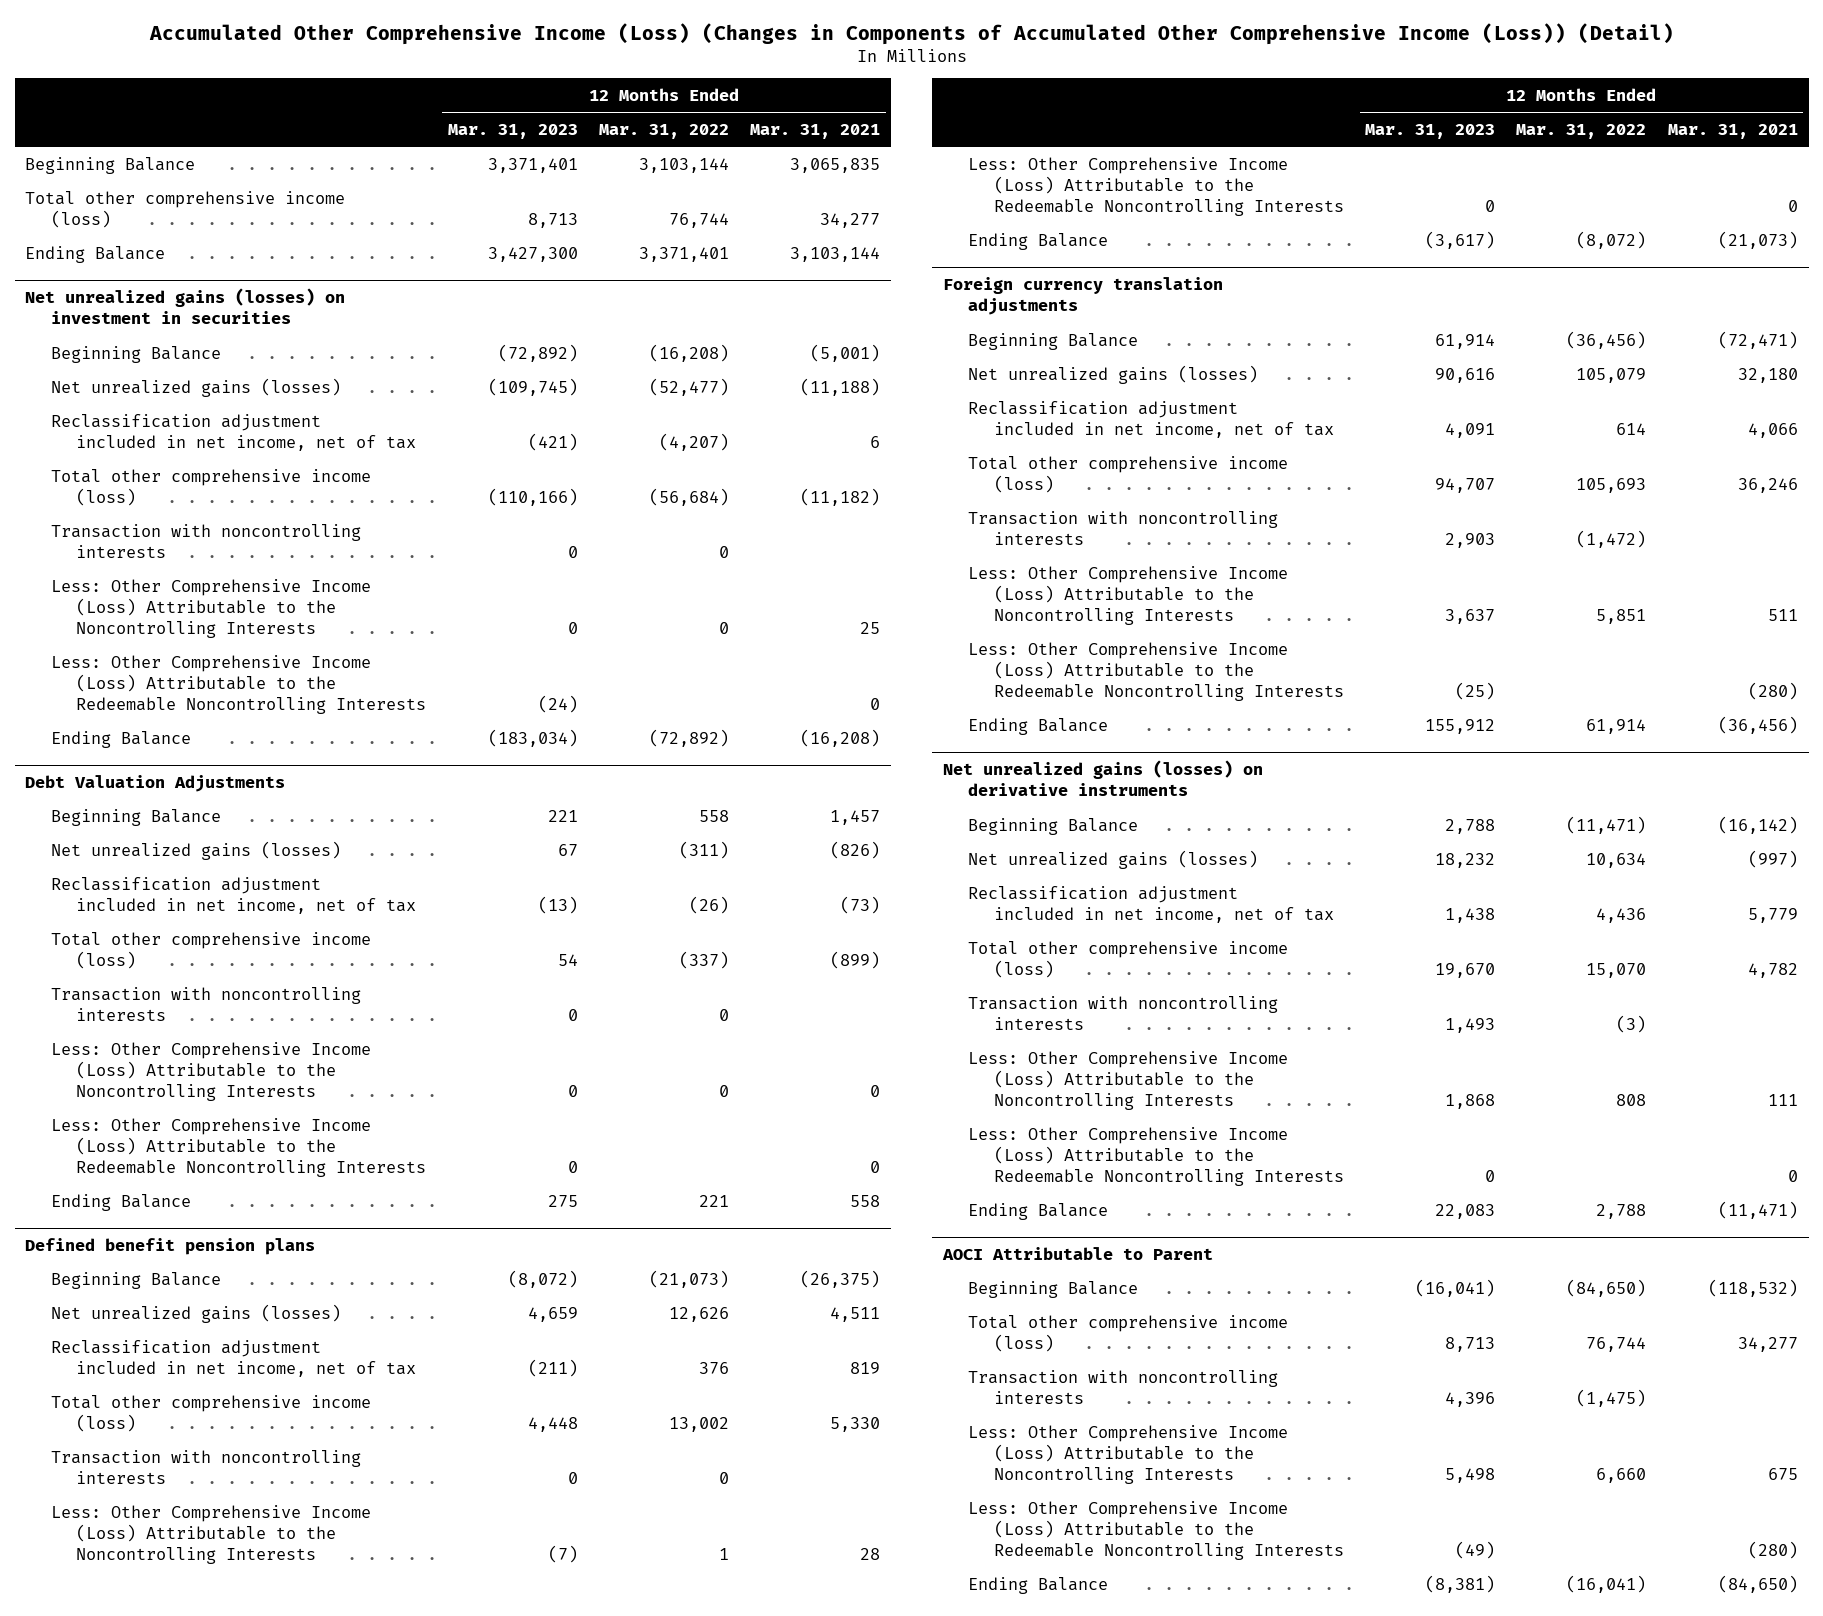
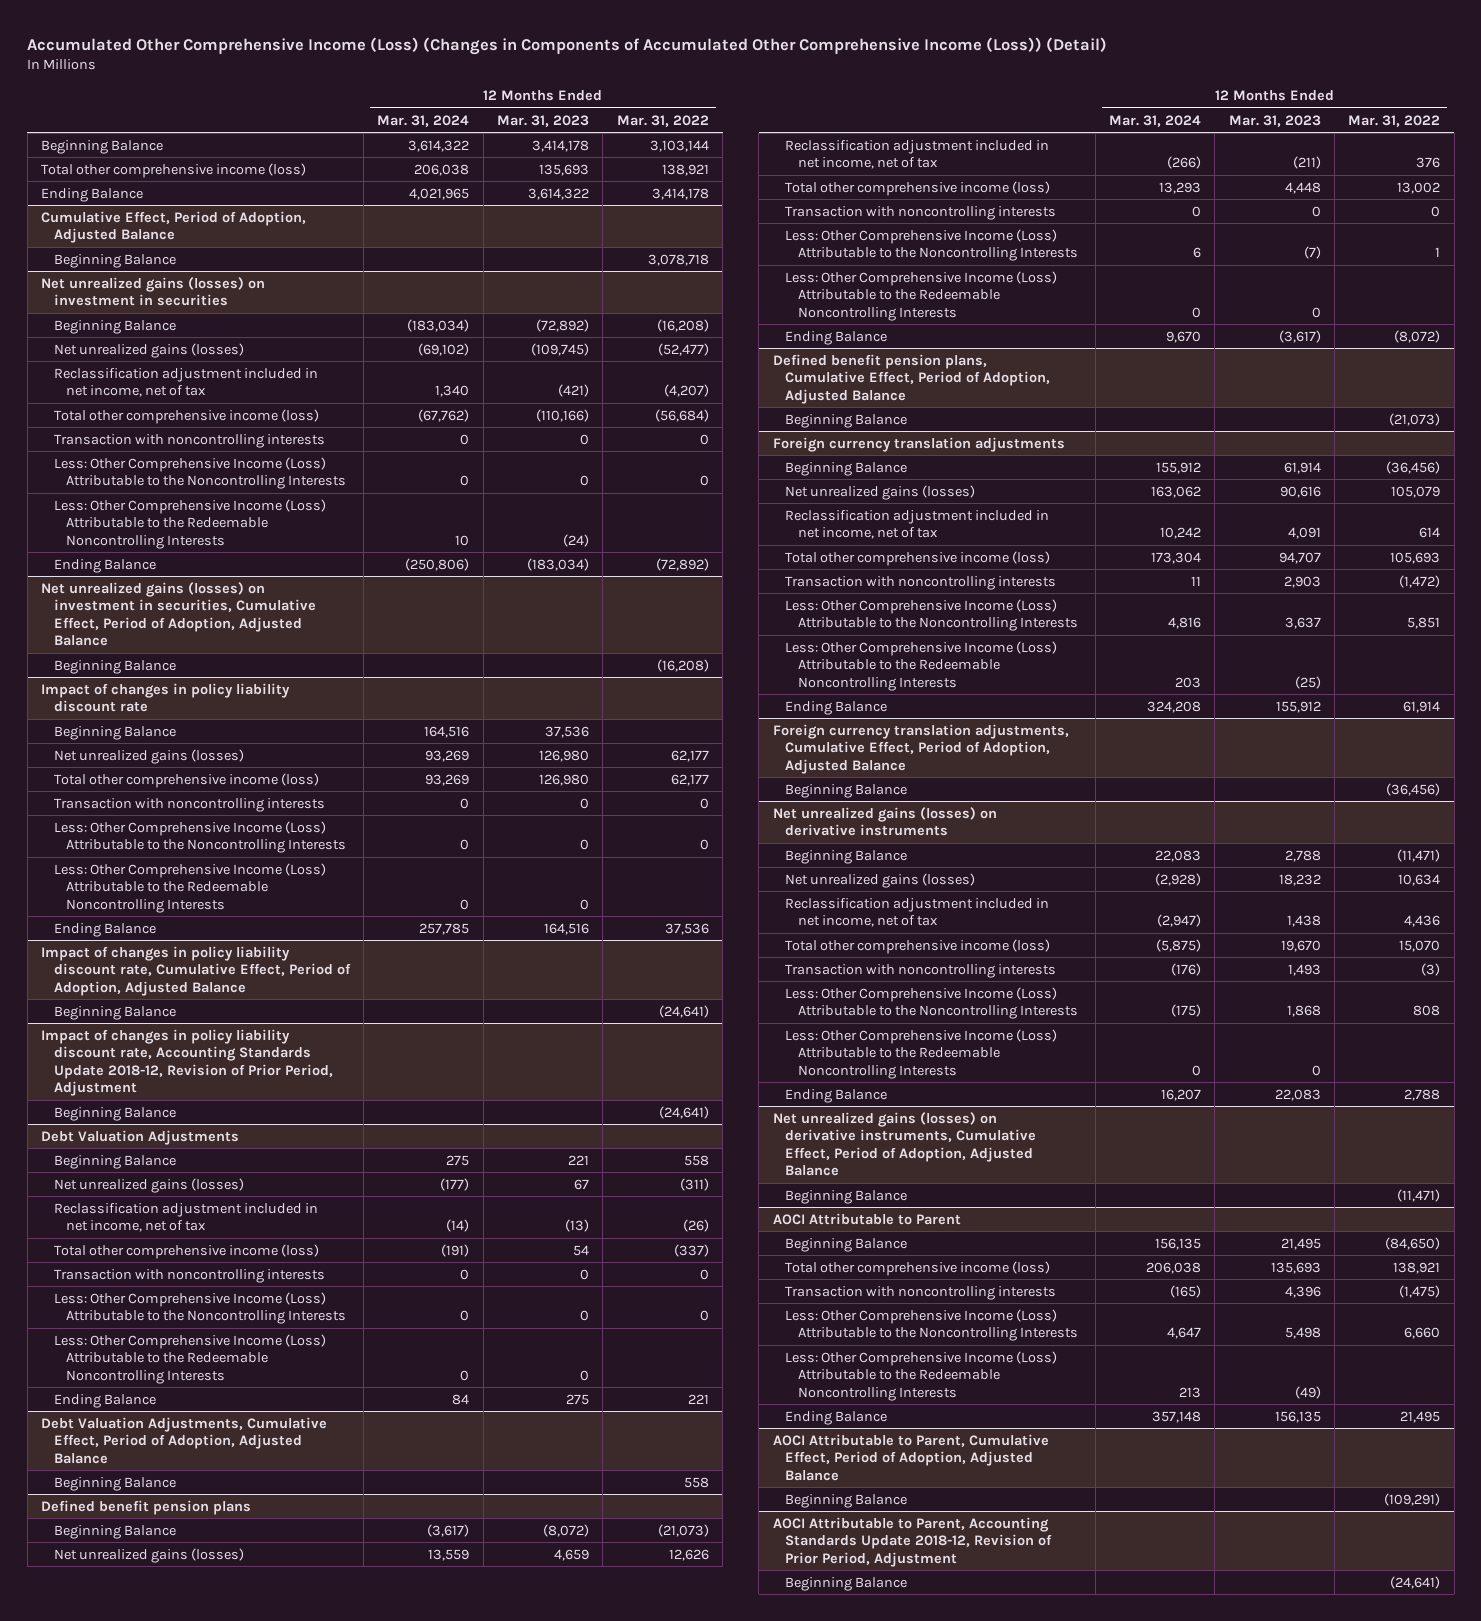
- | 12 Months Ended Mar. 31, 2023 | 12 Months Ended Mar. 31, 2022 | 12 Months Ended Mar. 31, 2021
+ | 12 Months Ended Mar. 31, 2024 | 12 Months Ended Mar. 31, 2023 | 12 Months Ended Mar. 31, 2022
- Beginning Balance | 3,371,401 | 3,103,144 | 3,065,835
- Total other comprehensive income (loss) | 8,713 | 76,744 | 34,277
- Ending Balance | 3,427,300 | 3,371,401 | 3,103,144
+ Beginning Balance | 3,614,322 | 3,414,178 | 3,103,144
+ Total other comprehensive income (loss) | 206,038 | 135,693 | 138,921
+ Ending Balance | 4,021,965 | 3,614,322 | 3,414,178
+ Cumulative Effect, Period of Adoption, Adjusted Balance
+ Beginning Balance | | | 3,078,718
+ Net unrealized gains (losses) on investment in securities, Cumulative Effect, Period of Adoption, Adjusted Balance
+ Beginning Balance | | | (16,208)
+ Impact of changes in policy liability discount rate
+ Beginning Balance | 164,516 | 37,536 |
+ Net unrealized gains (losses) | 93,269 | 126,980 | 62,177
+ Total other comprehensive income (loss) | 93,269 | 126,980 | 62,177
+ Transaction with noncontrolling interests | 0 | 0 | 0
+ Less: Other Comprehensive Income (Loss) Attributable to the Noncontrolling Interests | 0 | 0 | 0
+ Less: Other Comprehensive Income (Loss) Attributable to the Redeemable Noncontrolling Interests | 0 | 0 |
+ Ending Balance | 257,785 | 164,516 | 37,536
+ Impact of changes in policy liability discount rate, Cumulative Effect, Period of Adoption, Adjusted Balance
+ Beginning Balance | | | (24,641)
+ Impact of changes in policy liability discount rate, Accounting Standards Update 2018-12, Revision of Prior Period, Adjustment
+ Beginning Balance | | | (24,641)
+ Debt Valuation Adjustments, Cumulative Effect, Period of Adoption, Adjusted Balance
+ Beginning Balance | | | 558
+ Defined benefit pension plans, Cumulative Effect, Period of Adoption, Adjusted Balance
+ Beginning Balance | | | (21,073)
+ Foreign currency translation adjustments, Cumulative Effect, Period of Adoption, Adjusted Balance
+ Beginning Balance | | | (36,456)
+ Net unrealized gains (losses) on derivative instruments, Cumulative Effect, Period of Adoption, Adjusted Balance
+ Beginning Balance | | | (11,471)
@ AOCI Attributable to Parent
- Beginning Balance | (16,041) | (84,650) | (118,532)
- Total other comprehensive income (loss) | 8,713 | 76,744 | 34,277
+ Beginning Balance | 156,135 | 21,495 | (84,650)
+ Total other comprehensive income (loss) | 206,038 | 135,693 | 138,921
- Ending Balance | (8,381) | (16,041) | (84,650)
+ Ending Balance | 357,148 | 156,135 | 21,495
+ AOCI Attributable to Parent, Cumulative Effect, Period of Adoption, Adjusted Balance
+ Beginning Balance | | | (109,291)
+ AOCI Attributable to Parent, Accounting Standards Update 2018-12, Revision of Prior Period, Adjustment
+ Beginning Balance | | | (24,641)

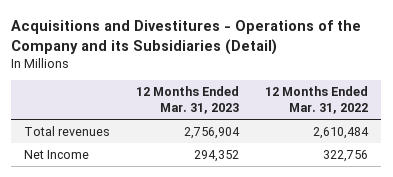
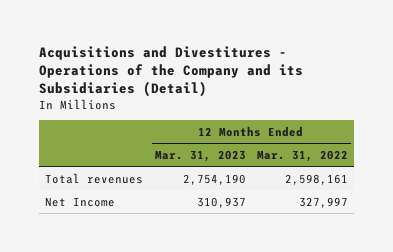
- Total revenues | 2,756,904 | 2,610,484
- Net Income | 294,352 | 322,756
+ Total revenues | 2,754,190 | 2,598,161
+ Net Income | 310,937 | 327,997

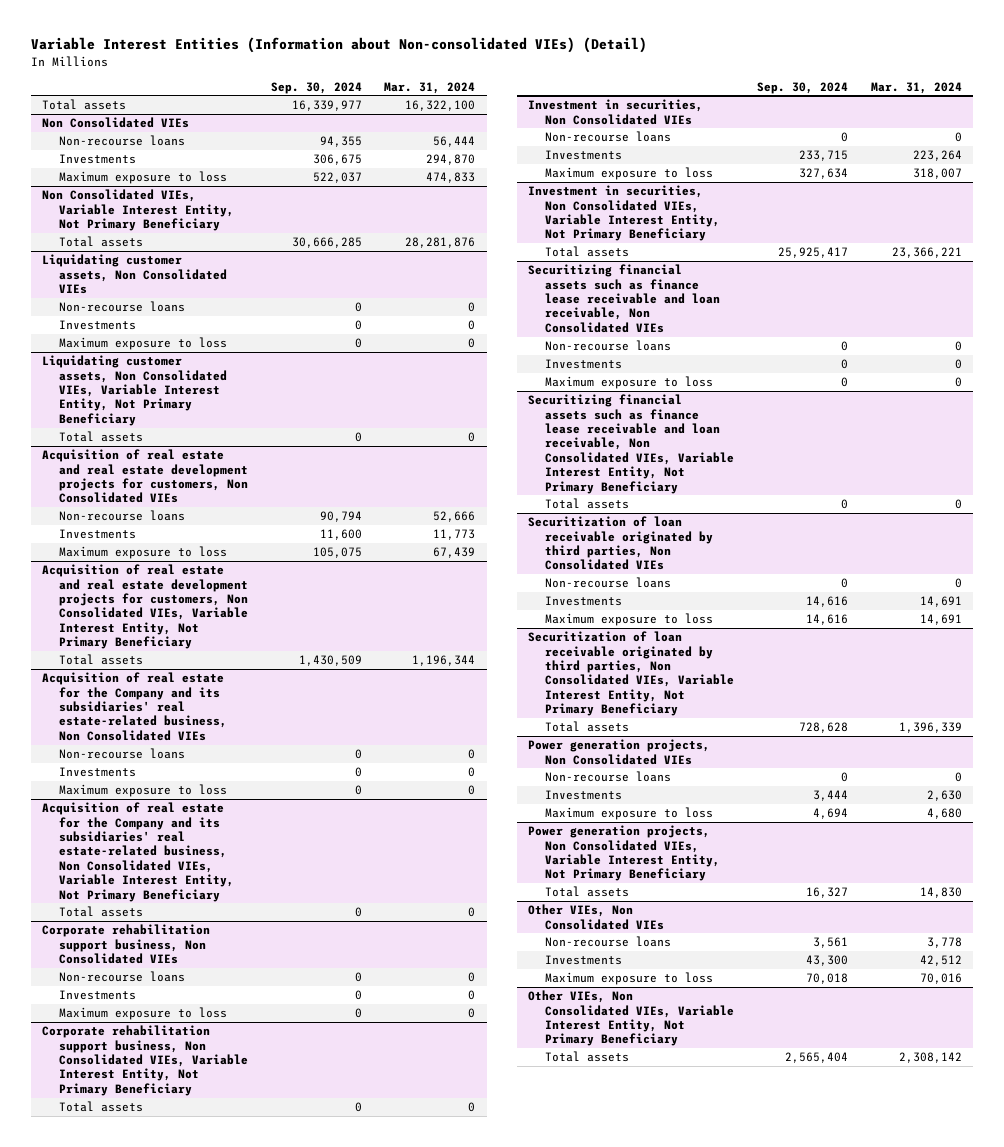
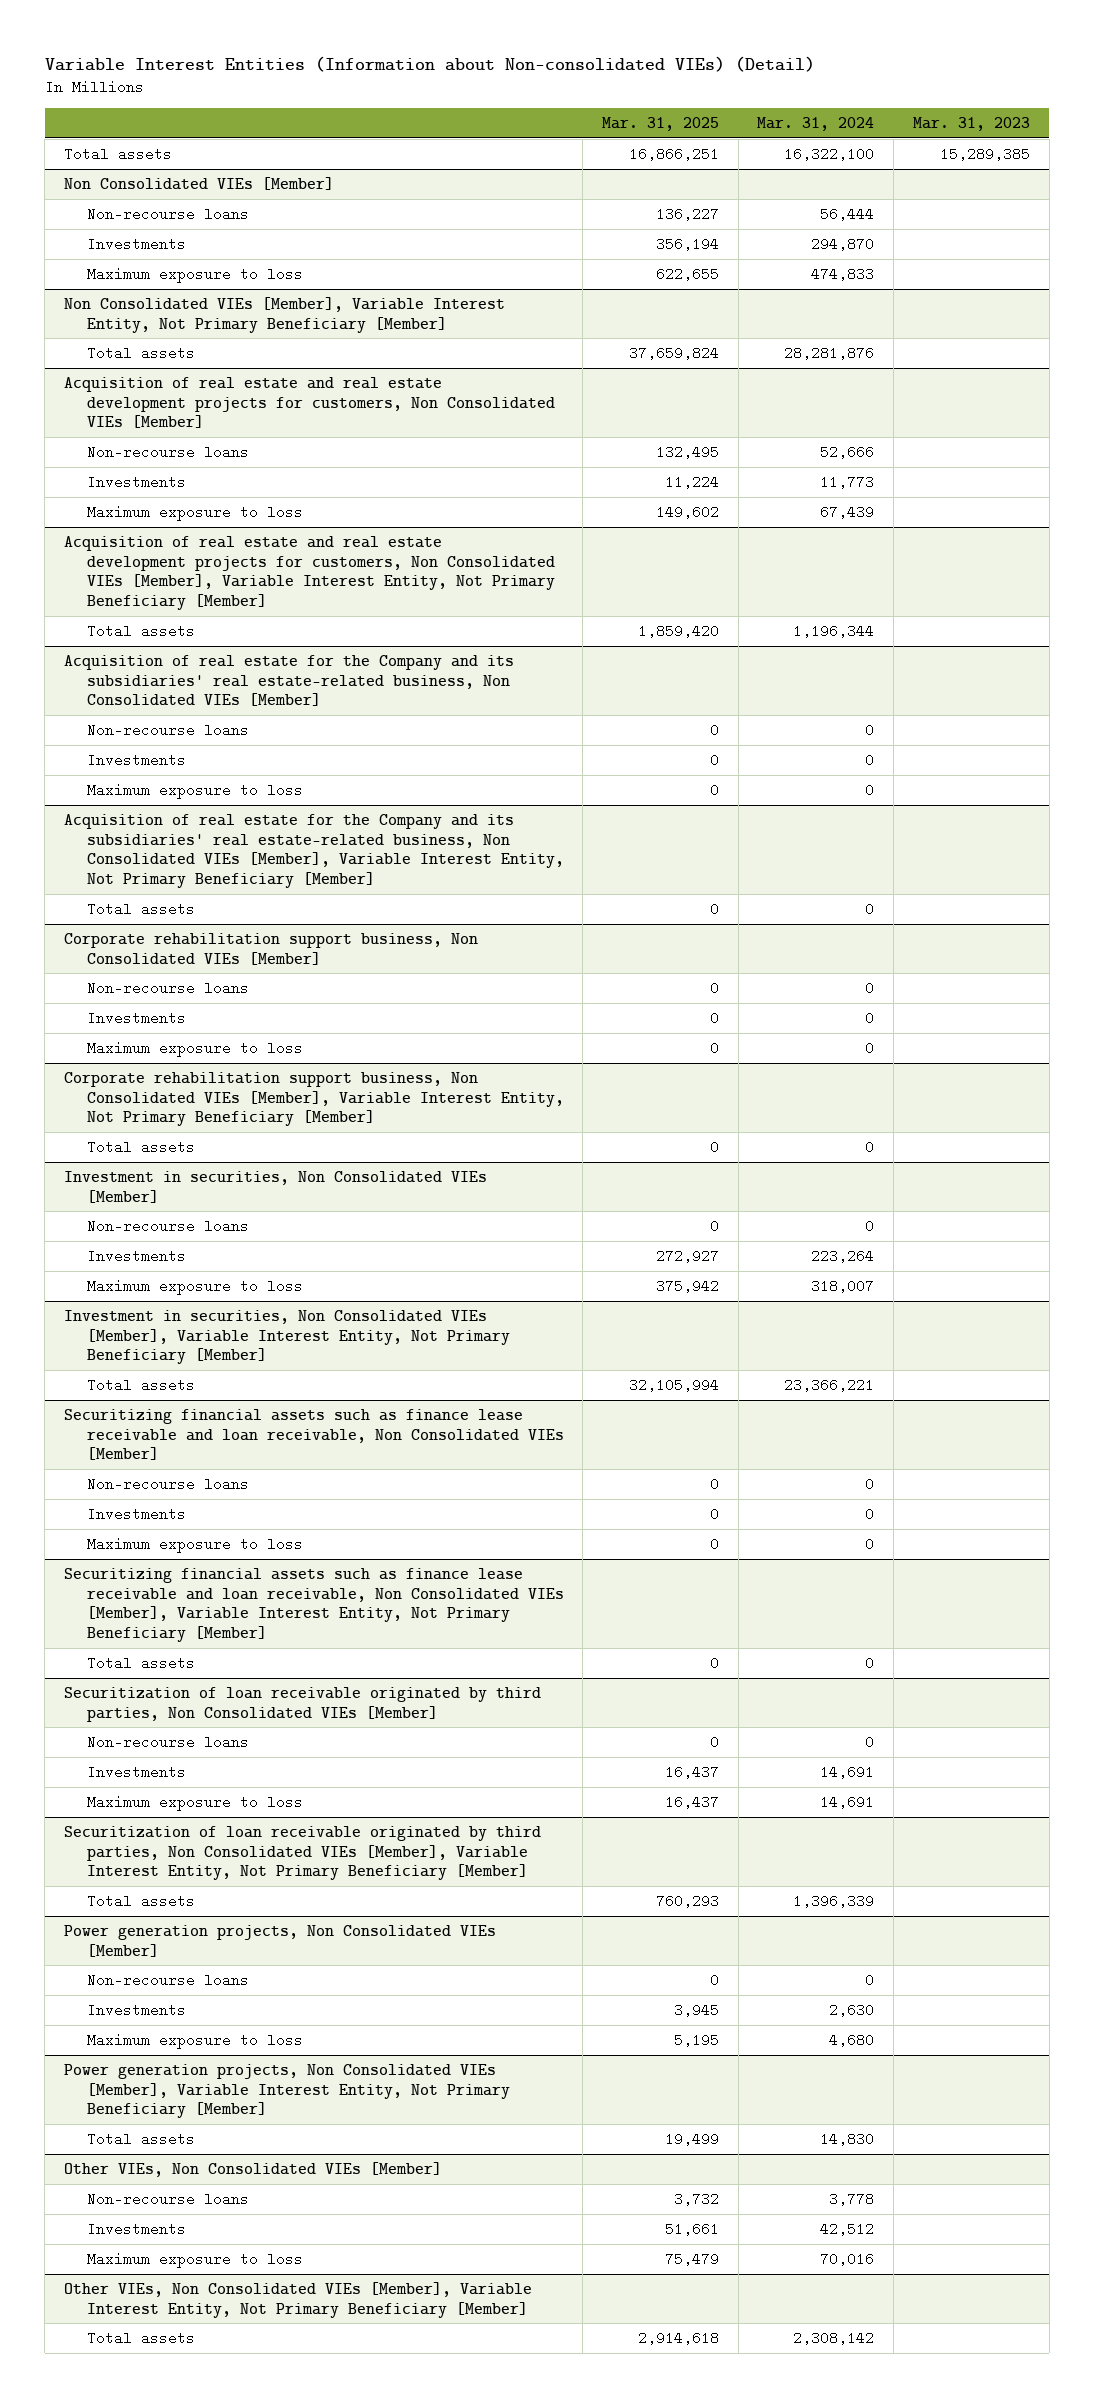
- | Sep. 30, 2024 | Mar. 31, 2024
+ | Mar. 31, 2025 | Mar. 31, 2024 | Mar. 31, 2023
- Non Consolidated VIEs
+ Non Consolidated VIEs [Member]
- Non Consolidated VIEs, Variable Interest Entity, Not Primary Beneficiary
+ Non Consolidated VIEs [Member], Variable Interest Entity, Not Primary Beneficiary [Member]
- Liquidating customer assets, Non Consolidated VIEs
- Non-recourse loans | 0 | 0
- Investments | 0 | 0
- Maximum exposure to loss | 0 | 0
- Liquidating customer assets, Non Consolidated VIEs, Variable Interest Entity, Not Primary Beneficiary
- Total assets | 0 | 0
- Acquisition of real estate and real estate development projects for customers, Non Consolidated VIEs
+ Acquisition of real estate and real estate development projects for customers, Non Consolidated VIEs [Member]
- Acquisition of real estate and real estate development projects for customers, Non Consolidated VIEs, Variable Interest Entity, Not Primary Beneficiary
+ Acquisition of real estate and real estate development projects for customers, Non Consolidated VIEs [Member], Variable Interest Entity, Not Primary Beneficiary [Member]
- Acquisition of real estate for the Company and its subsidiaries' real estate-related business, Non Consolidated VIEs
+ Acquisition of real estate for the Company and its subsidiaries' real estate-related business, Non Consolidated VIEs [Member]
- Acquisition of real estate for the Company and its subsidiaries' real estate-related business, Non Consolidated VIEs, Variable Interest Entity, Not Primary Beneficiary
+ Acquisition of real estate for the Company and its subsidiaries' real estate-related business, Non Consolidated VIEs [Member], Variable Interest Entity, Not Primary Beneficiary [Member]
- Corporate rehabilitation support business, Non Consolidated VIEs
+ Corporate rehabilitation support business, Non Consolidated VIEs [Member]
- Corporate rehabilitation support business, Non Consolidated VIEs, Variable Interest Entity, Not Primary Beneficiary
+ Corporate rehabilitation support business, Non Consolidated VIEs [Member], Variable Interest Entity, Not Primary Beneficiary [Member]
- Investment in securities, Non Consolidated VIEs
+ Investment in securities, Non Consolidated VIEs [Member]
- Investment in securities, Non Consolidated VIEs, Variable Interest Entity, Not Primary Beneficiary
+ Investment in securities, Non Consolidated VIEs [Member], Variable Interest Entity, Not Primary Beneficiary [Member]
- Securitizing financial assets such as finance lease receivable and loan receivable, Non Consolidated VIEs
+ Securitizing financial assets such as finance lease receivable and loan receivable, Non Consolidated VIEs [Member]
- Securitizing financial assets such as finance lease receivable and loan receivable, Non Consolidated VIEs, Variable Interest Entity, Not Primary Beneficiary
+ Securitizing financial assets such as finance lease receivable and loan receivable, Non Consolidated VIEs [Member], Variable Interest Entity, Not Primary Beneficiary [Member]
- Securitization of loan receivable originated by third parties, Non Consolidated VIEs
+ Securitization of loan receivable originated by third parties, Non Consolidated VIEs [Member]
- Securitization of loan receivable originated by third parties, Non Consolidated VIEs, Variable Interest Entity, Not Primary Beneficiary
+ Securitization of loan receivable originated by third parties, Non Consolidated VIEs [Member], Variable Interest Entity, Not Primary Beneficiary [Member]
- Power generation projects, Non Consolidated VIEs
+ Power generation projects, Non Consolidated VIEs [Member]
- Power generation projects, Non Consolidated VIEs, Variable Interest Entity, Not Primary Beneficiary
+ Power generation projects, Non Consolidated VIEs [Member], Variable Interest Entity, Not Primary Beneficiary [Member]
- Other VIEs, Non Consolidated VIEs
+ Other VIEs, Non Consolidated VIEs [Member]
- Other VIEs, Non Consolidated VIEs, Variable Interest Entity, Not Primary Beneficiary
+ Other VIEs, Non Consolidated VIEs [Member], Variable Interest Entity, Not Primary Beneficiary [Member]

